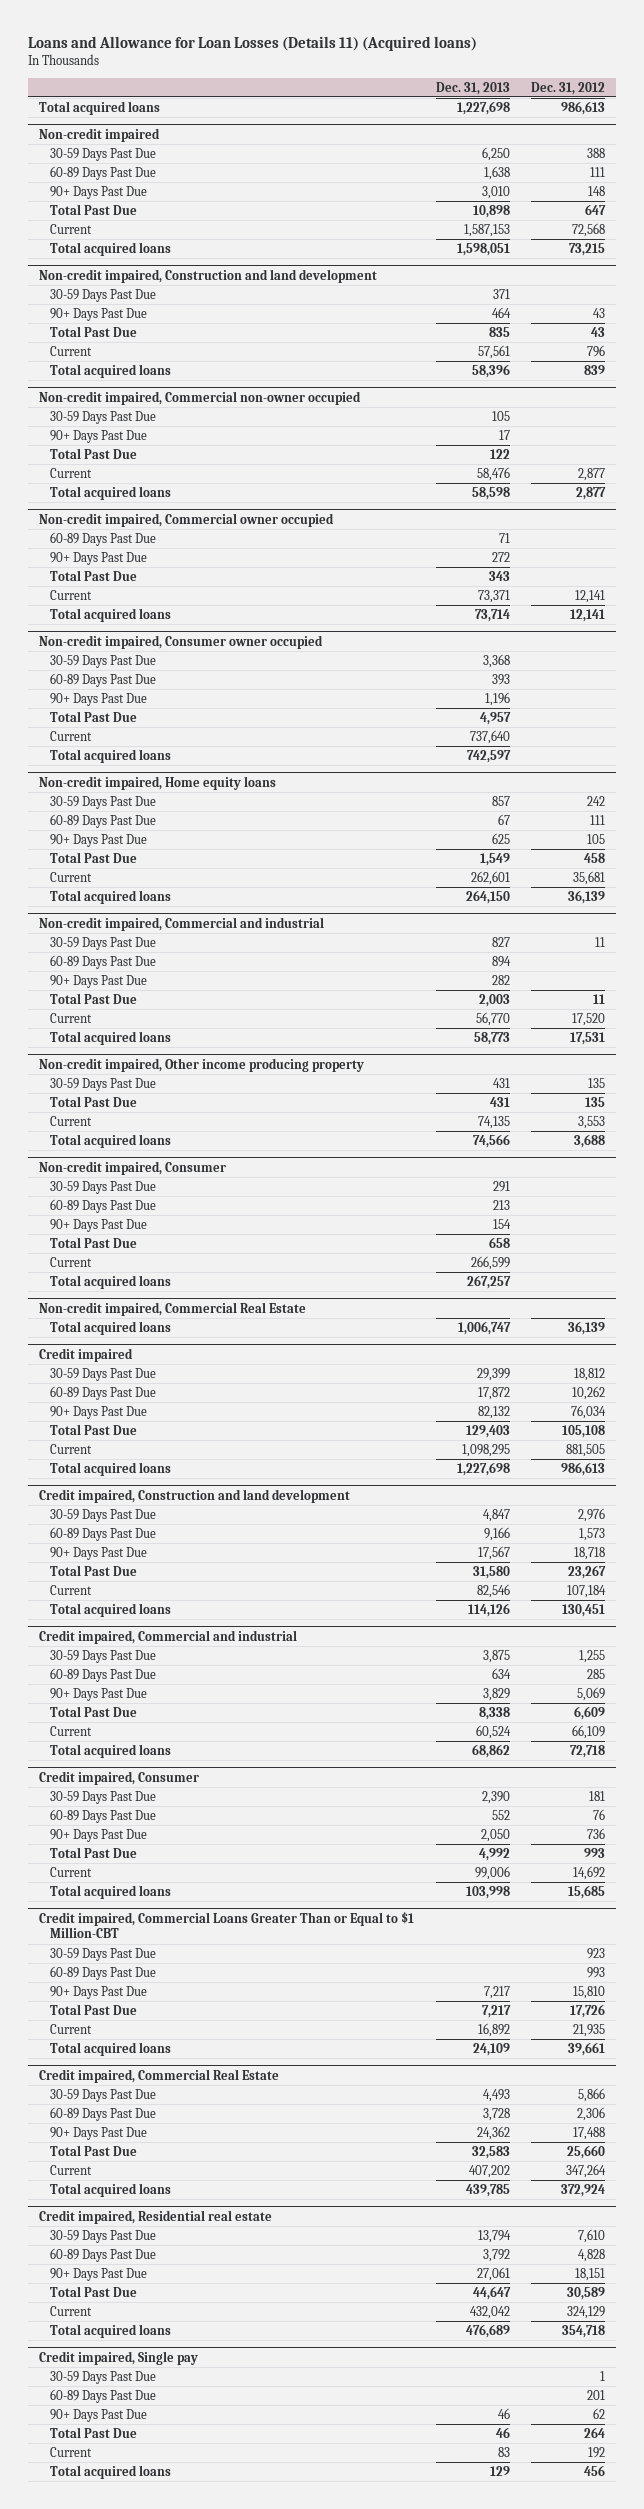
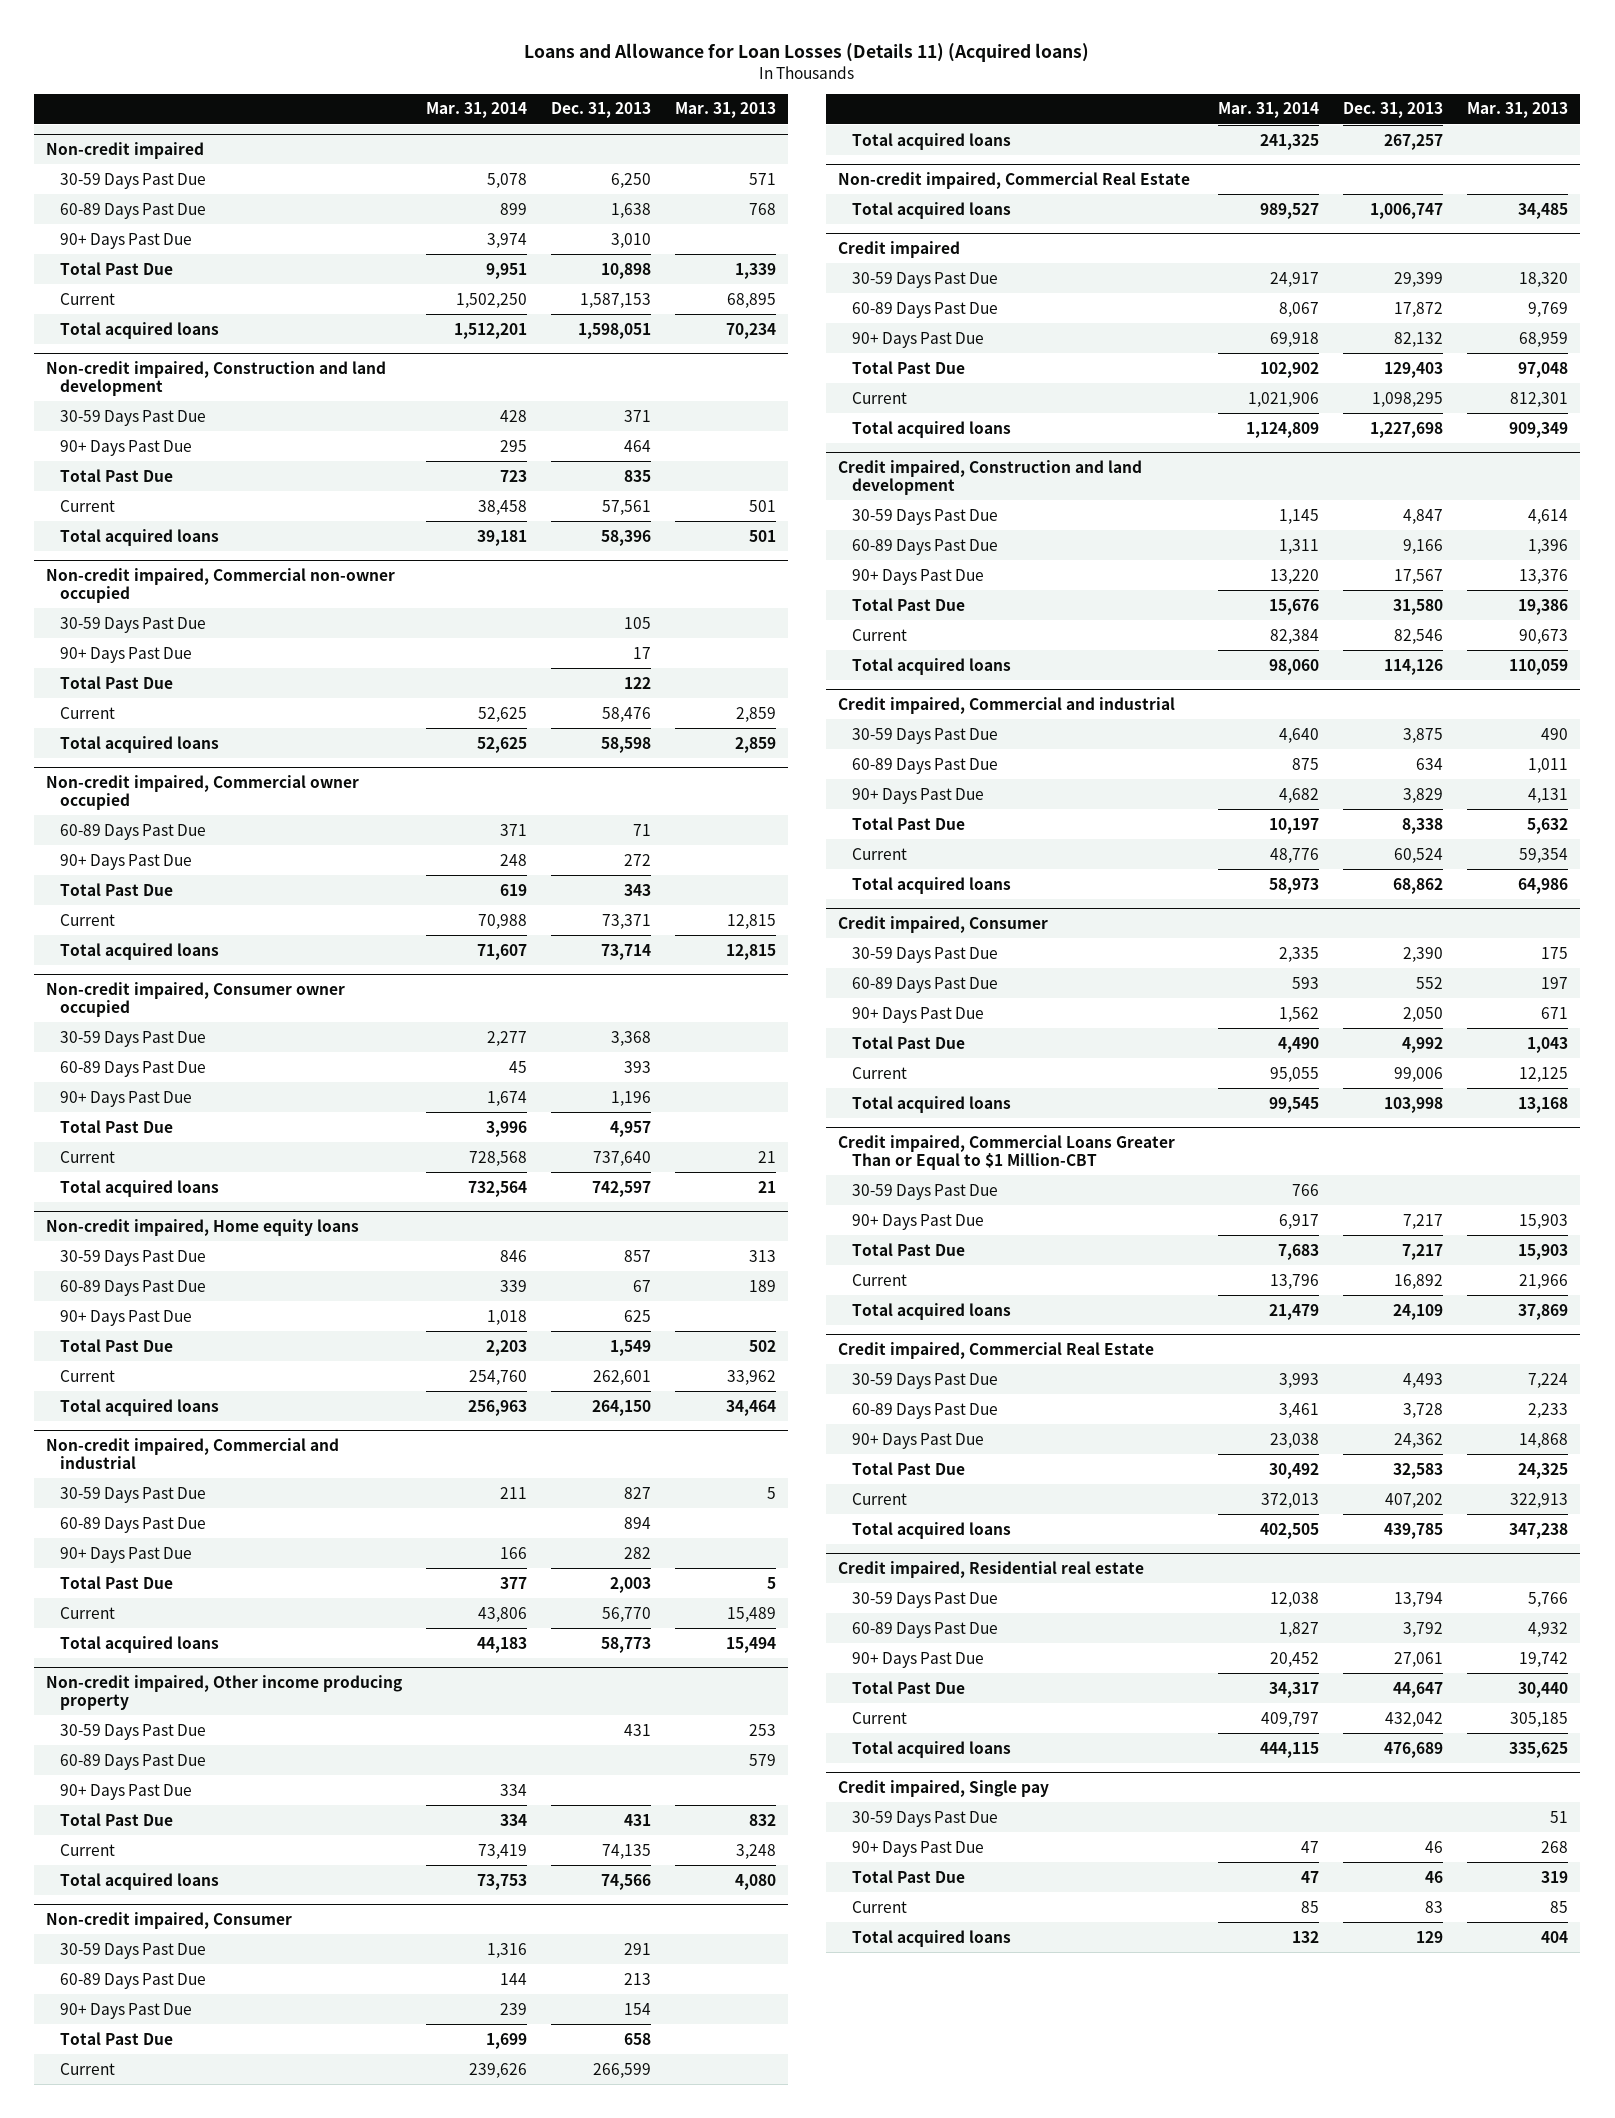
- | Dec. 31, 2013 | Dec. 31, 2012
+ | Mar. 31, 2014 | Dec. 31, 2013 | Mar. 31, 2013
- Total acquired loans | 1,227,698 | 986,613
@ Non-credit impaired, Other income producing property
+ 60-89 Days Past Due | | | 579
+ 90+ Days Past Due | 334 | |
@ Credit impaired, Commercial Loans Greater Than or Equal to $1 Million-CBT
- 60-89 Days Past Due | | 993
@ Credit impaired, Single pay
- 60-89 Days Past Due | | 201

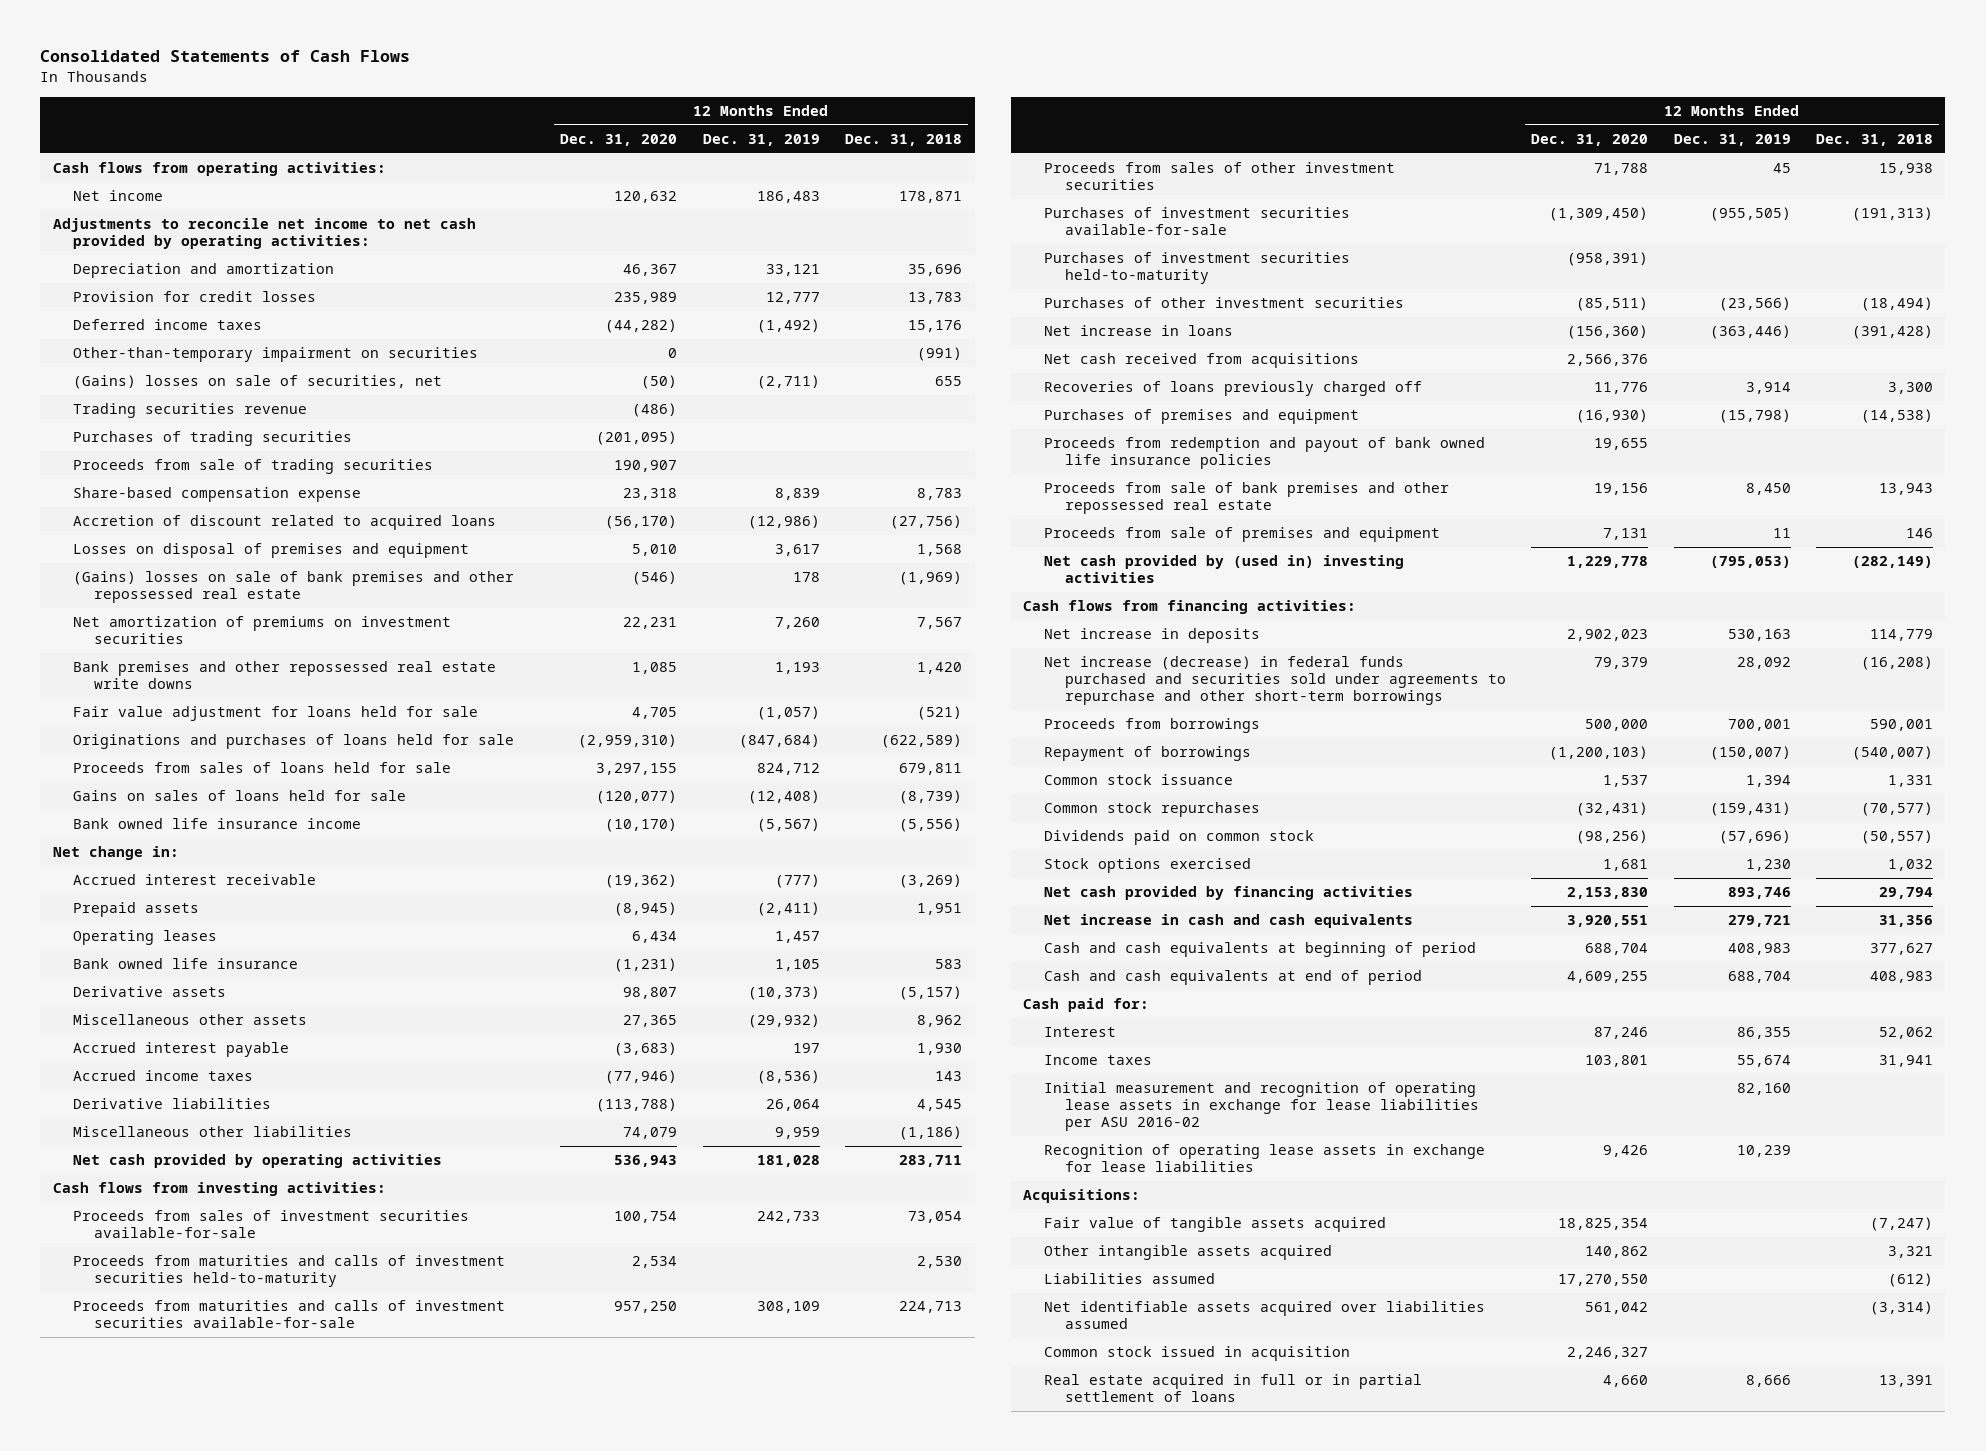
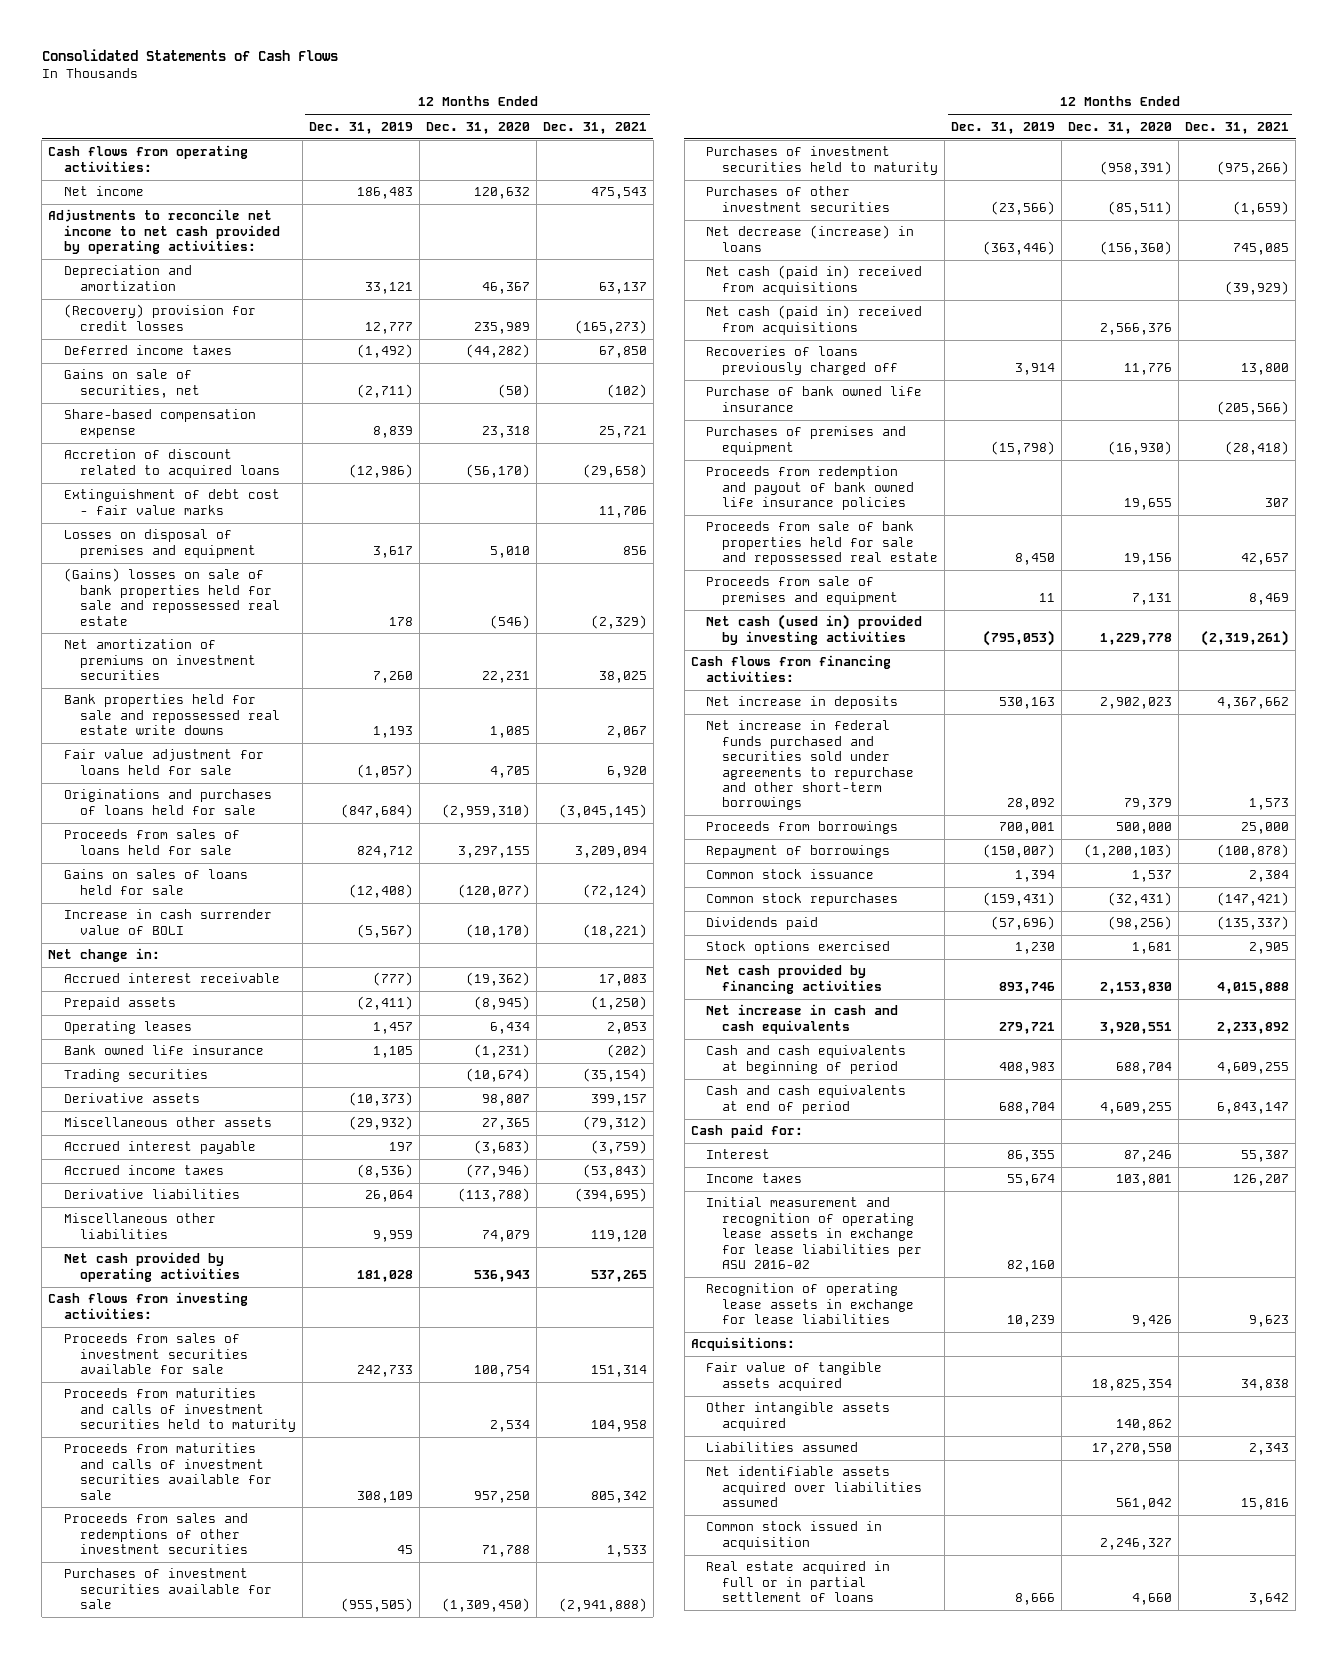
- | 12 Months Ended Dec. 31, 2020 | 12 Months Ended Dec. 31, 2019 | 12 Months Ended Dec. 31, 2018
+ | 12 Months Ended Dec. 31, 2019 | 12 Months Ended Dec. 31, 2020 | 12 Months Ended Dec. 31, 2021
- Provision for credit losses | 235,989 | 12,777 | 13,783
+ (Recovery) provision for credit losses | 12,777 | 235,989 | (165,273)
- Other-than-temporary impairment on securities | 0 | | (991)
- (Gains) losses on sale of securities, net | (50) | (2,711) | 655
- Trading securities revenue | (486) | |
- Purchases of trading securities | (201,095) | |
- Proceeds from sale of trading securities | 190,907 | |
+ Gains on sale of securities, net | (2,711) | (50) | (102)
+ Extinguishment of debt cost - fair value marks | | | 11,706
- (Gains) losses on sale of bank premises and other repossessed real estate | (546) | 178 | (1,969)
+ (Gains) losses on sale of bank properties held for sale and repossessed real estate | 178 | (546) | (2,329)
- Bank premises and other repossessed real estate write downs | 1,085 | 1,193 | 1,420
+ Bank properties held for sale and repossessed real estate write downs | 1,193 | 1,085 | 2,067
- Bank owned life insurance income | (10,170) | (5,567) | (5,556)
+ Increase in cash surrender value of BOLI | (5,567) | (10,170) | (18,221)
+ Trading securities | | (10,674) | (35,154)
- Proceeds from sales of investment securities available-for-sale | 100,754 | 242,733 | 73,054
- Proceeds from maturities and calls of investment securities held-to-maturity | 2,534 | | 2,530
- Proceeds from maturities and calls of investment securities available-for-sale | 957,250 | 308,109 | 224,713
- Proceeds from sales of other investment securities | 71,788 | 45 | 15,938
- Purchases of investment securities available-for-sale | (1,309,450) | (955,505) | (191,313)
- Purchases of investment securities held-to-maturity | (958,391) | |
+ Proceeds from sales of investment securities available for sale | 242,733 | 100,754 | 151,314
+ Proceeds from maturities and calls of investment securities held to maturity | | 2,534 | 104,958
+ Proceeds from maturities and calls of investment securities available for sale | 308,109 | 957,250 | 805,342
+ Proceeds from sales and redemptions of other investment securities | 45 | 71,788 | 1,533
+ Purchases of investment securities available for sale | (955,505) | (1,309,450) | (2,941,888)
+ Purchases of investment securities held to maturity | | (958,391) | (975,266)
- Net increase in loans | (156,360) | (363,446) | (391,428)
- Net cash received from acquisitions | 2,566,376 | |
+ Net decrease (increase) in loans | (363,446) | (156,360) | 745,085
+ Net cash (paid in) received from acquisitions | | | (39,929)
+ Net cash (paid in) received from acquisitions | | 2,566,376 |
+ Purchase of bank owned life insurance | | | (205,566)
- Proceeds from sale of bank premises and other repossessed real estate | 19,156 | 8,450 | 13,943
+ Proceeds from sale of bank properties held for sale and repossessed real estate | 8,450 | 19,156 | 42,657
- Net cash provided by (used in) investing activities | 1,229,778 | (795,053) | (282,149)
+ Net cash (used in) provided by investing activities | (795,053) | 1,229,778 | (2,319,261)
- Net increase (decrease) in federal funds purchased and securities sold under agreements to repurchase and other short-term borrowings | 79,379 | 28,092 | (16,208)
+ Net increase in federal funds purchased and securities sold under agreements to repurchase and other short-term borrowings | 28,092 | 79,379 | 1,573
- Dividends paid on common stock | (98,256) | (57,696) | (50,557)
+ Dividends paid | (57,696) | (98,256) | (135,337)

